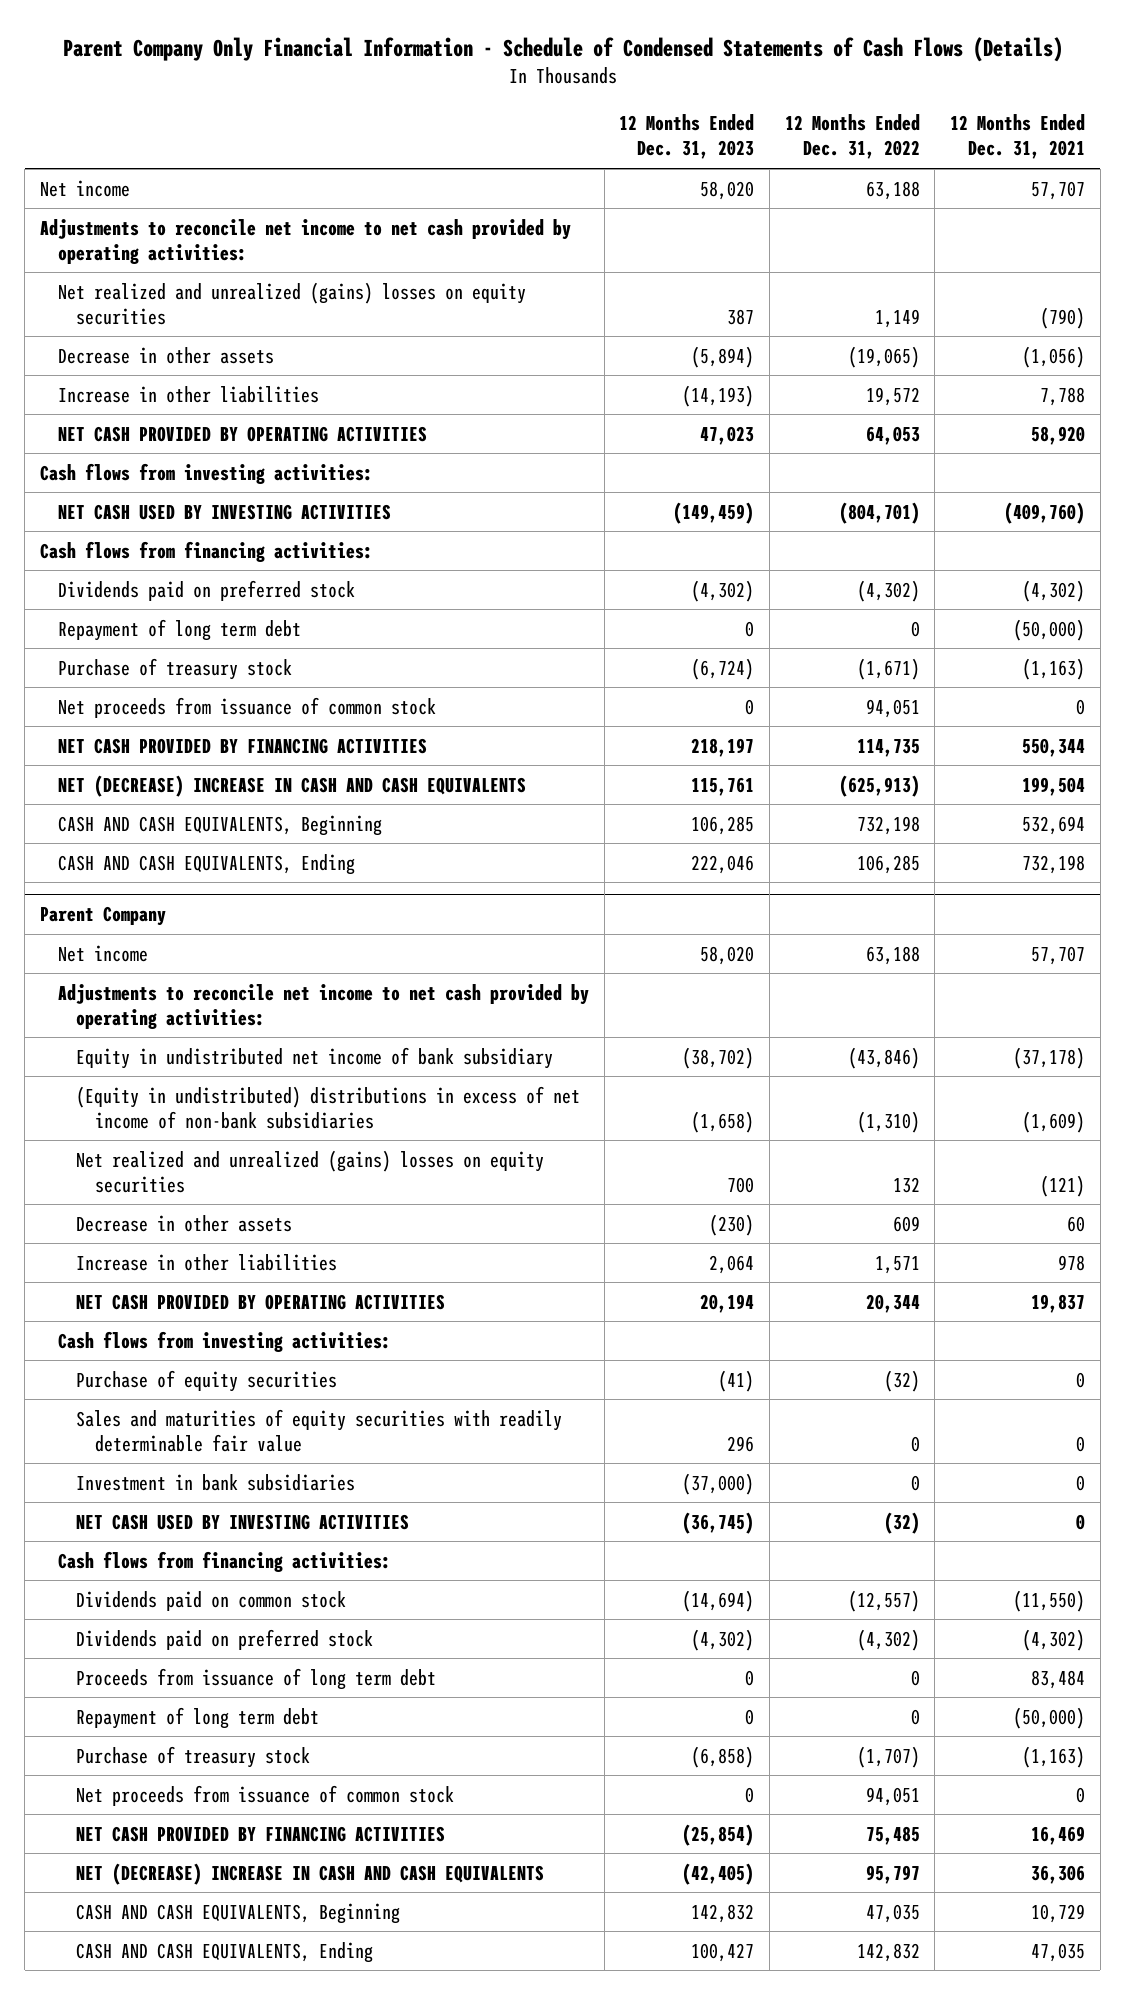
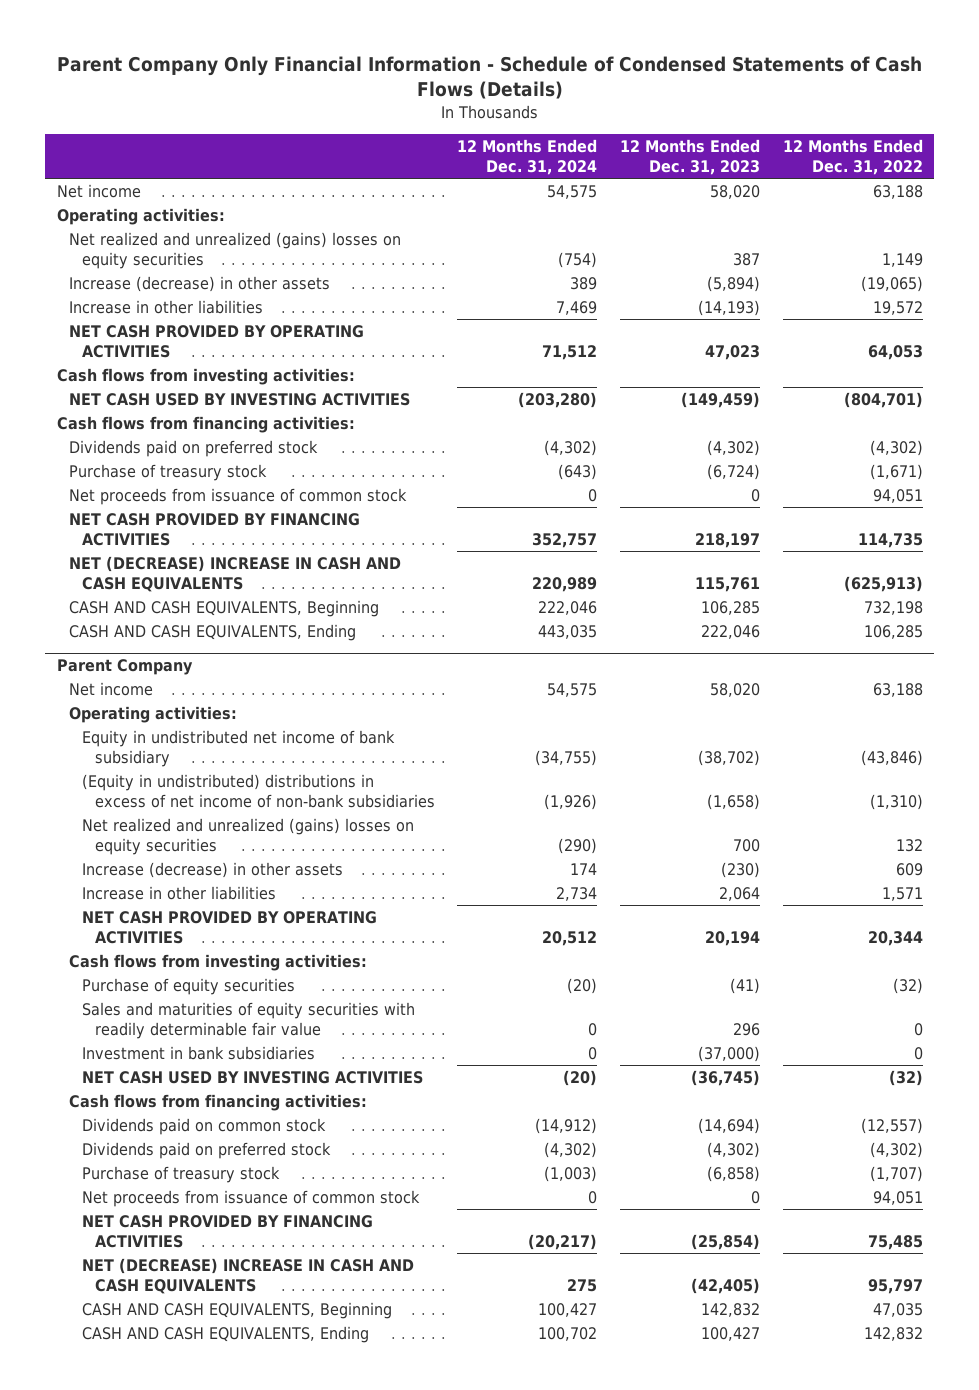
- | 12 Months Ended Dec. 31, 2023 | 12 Months Ended Dec. 31, 2022 | 12 Months Ended Dec. 31, 2021
+ | 12 Months Ended Dec. 31, 2024 | 12 Months Ended Dec. 31, 2023 | 12 Months Ended Dec. 31, 2022
- Adjustments to reconcile net income to net cash provided by operating activities:
+ Operating activities:
- Decrease in other assets | (5,894) | (19,065) | (1,056)
+ Increase (decrease) in other assets | 389 | (5,894) | (19,065)
- Repayment of long term debt | 0 | 0 | (50,000)
@ Parent Company
- Adjustments to reconcile net income to net cash provided by operating activities:
+ Operating activities:
- Decrease in other assets | (230) | 609 | 60
+ Increase (decrease) in other assets | 174 | (230) | 609
- Proceeds from issuance of long term debt | 0 | 0 | 83,484
- Repayment of long term debt | 0 | 0 | (50,000)

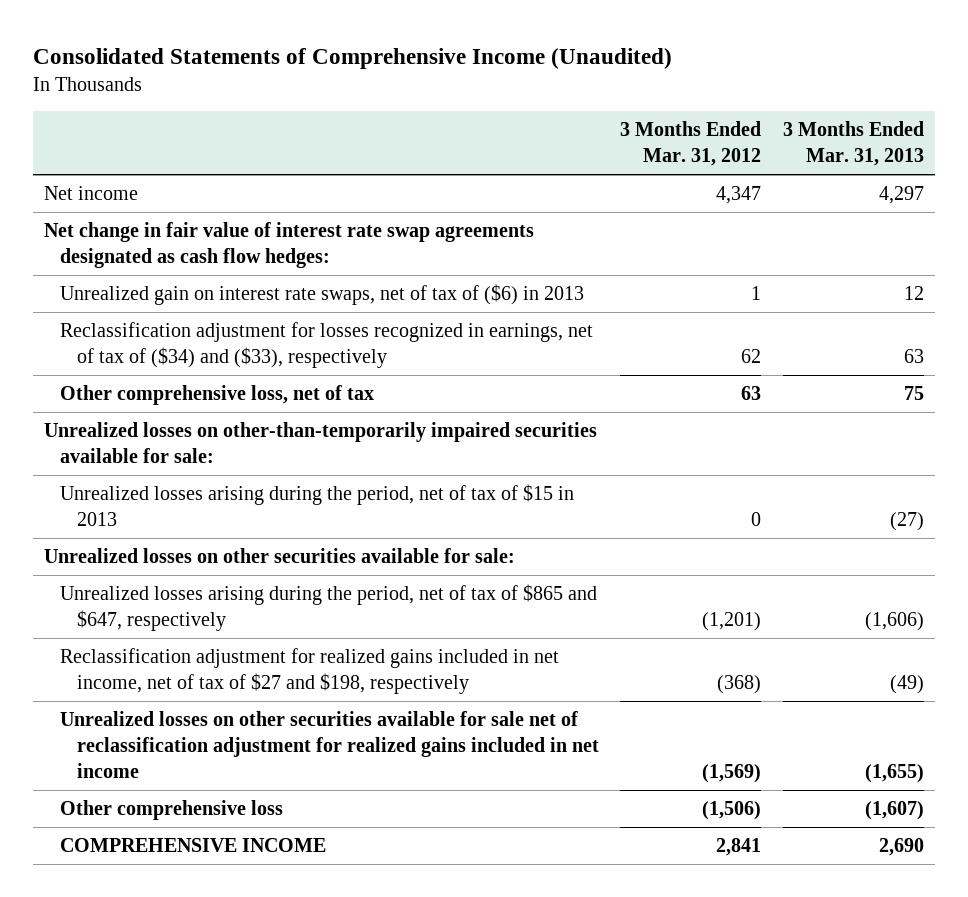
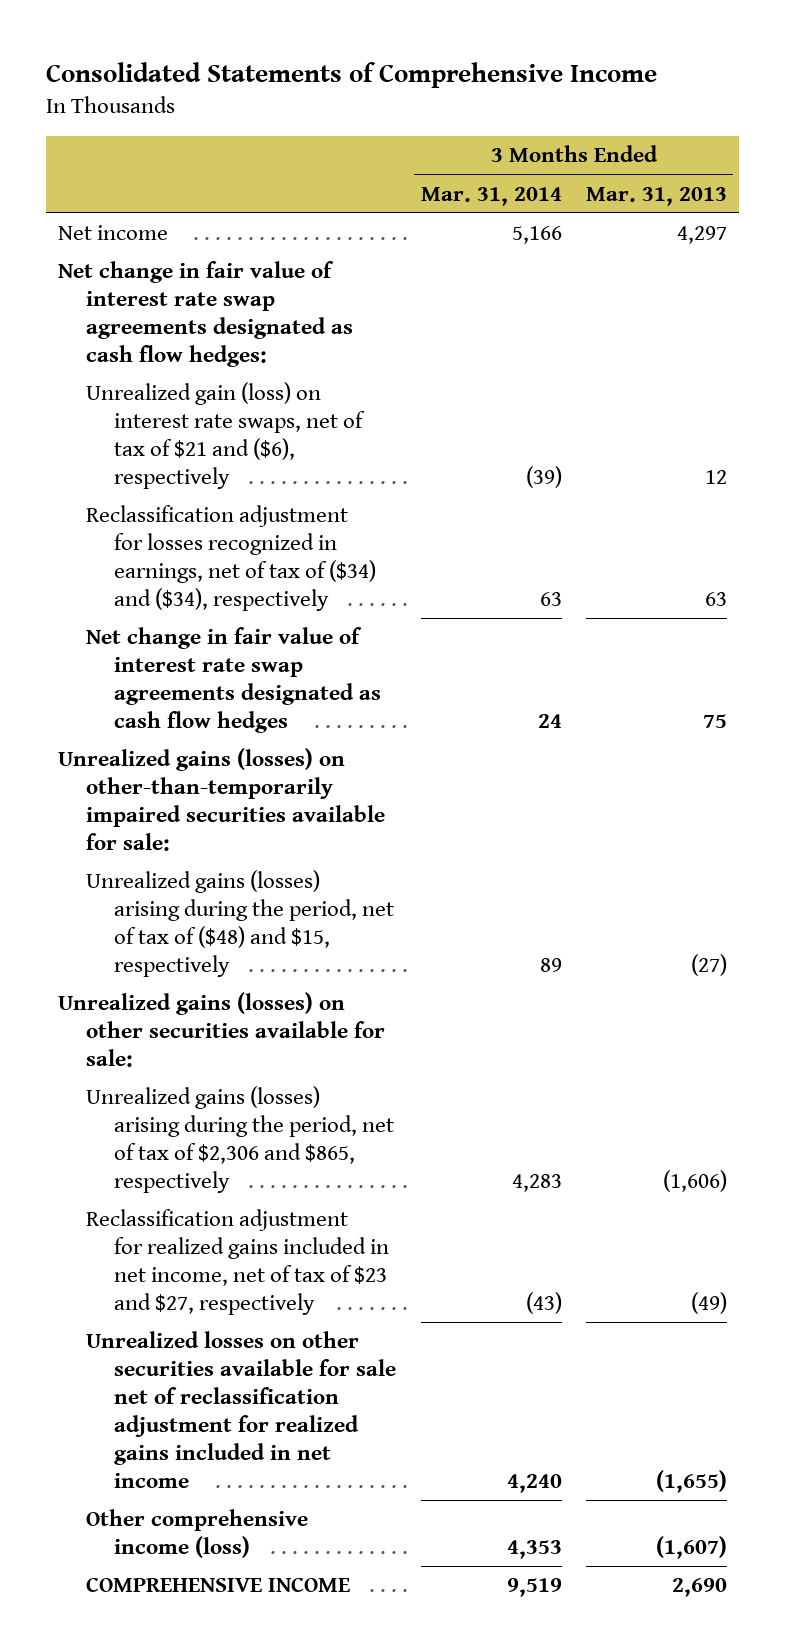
- Consolidated Statements of Comprehensive Income (Unaudited)
+ Consolidated Statements of Comprehensive Income
- | 3 Months Ended Mar. 31, 2012 | 3 Months Ended Mar. 31, 2013
+ | 3 Months Ended Mar. 31, 2014 | 3 Months Ended Mar. 31, 2013
- Unrealized gain on interest rate swaps, net of tax of ($6) in 2013 | 1 | 12
- Reclassification adjustment for losses recognized in earnings, net of tax of ($34) and ($33), respectively | 62 | 63
- Other comprehensive loss, net of tax | 63 | 75
- Unrealized losses on other-than-temporarily impaired securities available for sale:
- Unrealized losses arising during the period, net of tax of $15 in 2013 | 0 | (27)
- Unrealized losses on other securities available for sale:
- Unrealized losses arising during the period, net of tax of $865 and $647, respectively | (1,201) | (1,606)
- Reclassification adjustment for realized gains included in net income, net of tax of $27 and $198, respectively | (368) | (49)
+ Unrealized gain (loss) on interest rate swaps, net of tax of $21 and ($6), respectively | (39) | 12
+ Reclassification adjustment for losses recognized in earnings, net of tax of ($34) and ($34), respectively | 63 | 63
+ Net change in fair value of interest rate swap agreements designated as cash flow hedges | 24 | 75
+ Unrealized gains (losses) on other-than-temporarily impaired securities available for sale:
+ Unrealized gains (losses) arising during the period, net of tax of ($48) and $15, respectively | 89 | (27)
+ Unrealized gains (losses) on other securities available for sale:
+ Unrealized gains (losses) arising during the period, net of tax of $2,306 and $865, respectively | 4,283 | (1,606)
+ Reclassification adjustment for realized gains included in net income, net of tax of $23 and $27, respectively | (43) | (49)
- Other comprehensive loss | (1,506) | (1,607)
+ Other comprehensive income (loss) | 4,353 | (1,607)

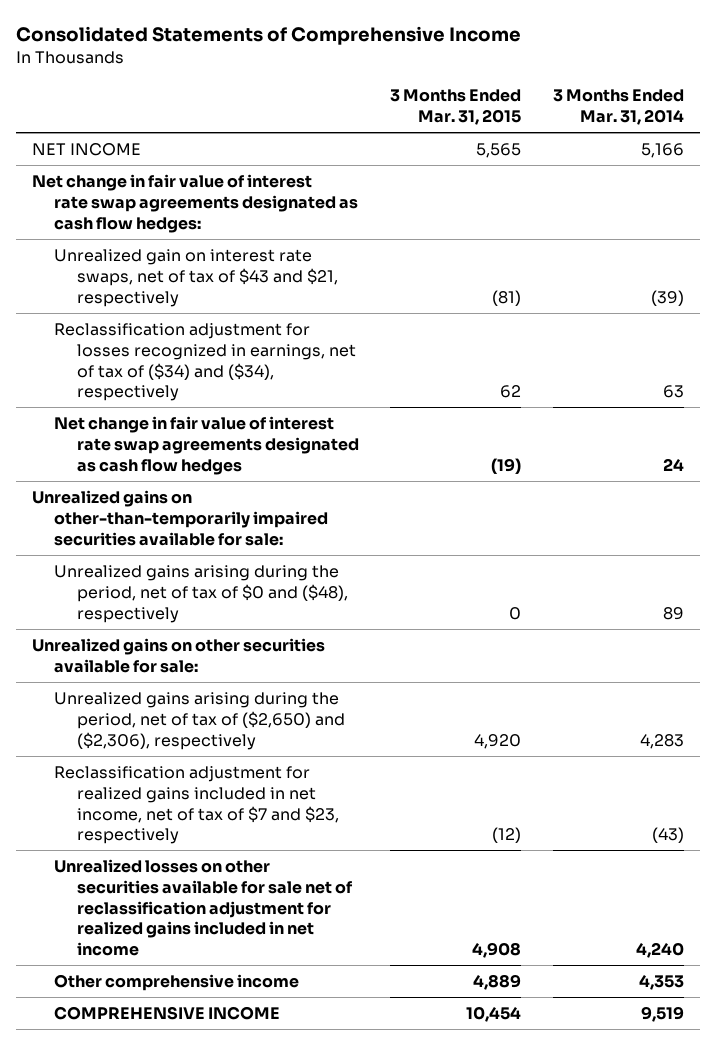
- | 3 Months Ended Mar. 31, 2014 | 3 Months Ended Mar. 31, 2013
+ | 3 Months Ended Mar. 31, 2015 | 3 Months Ended Mar. 31, 2014
- Net income | 5,166 | 4,297
+ NET INCOME | 5,565 | 5,166
- Unrealized gain (loss) on interest rate swaps, net of tax of $21 and ($6), respectively | (39) | 12
+ Unrealized gain on interest rate swaps, net of tax of $43 and $21, respectively | (81) | (39)
- Unrealized gains (losses) on other-than-temporarily impaired securities available for sale:
- Unrealized gains (losses) arising during the period, net of tax of ($48) and $15, respectively | 89 | (27)
- Unrealized gains (losses) on other securities available for sale:
- Unrealized gains (losses) arising during the period, net of tax of $2,306 and $865, respectively | 4,283 | (1,606)
- Reclassification adjustment for realized gains included in net income, net of tax of $23 and $27, respectively | (43) | (49)
+ Unrealized gains on other-than-temporarily impaired securities available for sale:
+ Unrealized gains arising during the period, net of tax of $0 and ($48), respectively | 0 | 89
+ Unrealized gains on other securities available for sale:
+ Unrealized gains arising during the period, net of tax of ($2,650) and ($2,306), respectively | 4,920 | 4,283
+ Reclassification adjustment for realized gains included in net income, net of tax of $7 and $23, respectively | (12) | (43)
- Other comprehensive income (loss) | 4,353 | (1,607)
+ Other comprehensive income | 4,889 | 4,353

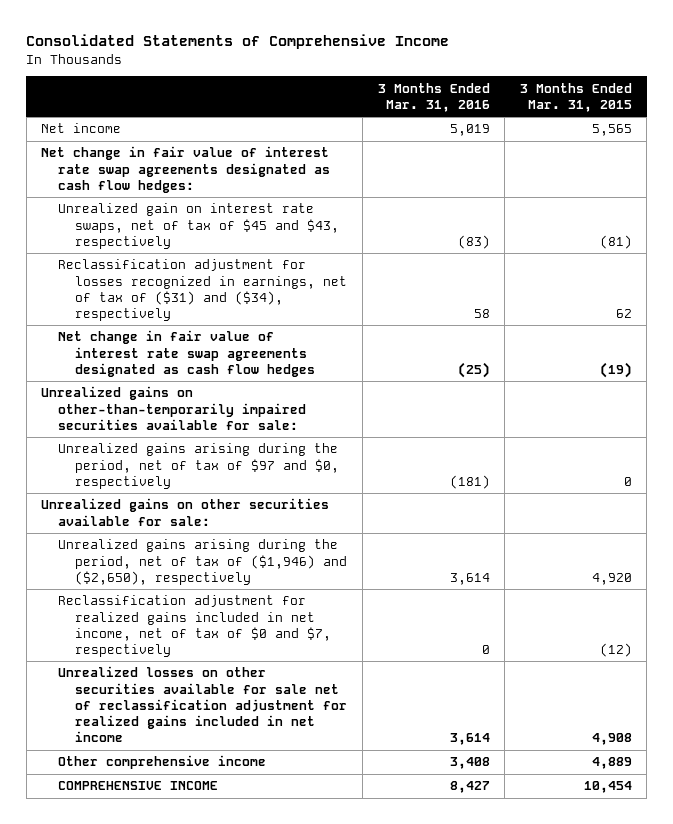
- | 3 Months Ended Mar. 31, 2015 | 3 Months Ended Mar. 31, 2014
+ | 3 Months Ended Mar. 31, 2016 | 3 Months Ended Mar. 31, 2015
- NET INCOME | 5,565 | 5,166
+ Net income | 5,019 | 5,565
- Unrealized gain on interest rate swaps, net of tax of $43 and $21, respectively | (81) | (39)
- Reclassification adjustment for losses recognized in earnings, net of tax of ($34) and ($34), respectively | 62 | 63
+ Unrealized gain on interest rate swaps, net of tax of $45 and $43, respectively | (83) | (81)
+ Reclassification adjustment for losses recognized in earnings, net of tax of ($31) and ($34), respectively | 58 | 62
- Unrealized gains arising during the period, net of tax of $0 and ($48), respectively | 0 | 89
+ Unrealized gains arising during the period, net of tax of $97 and $0, respectively | (181) | 0
- Unrealized gains arising during the period, net of tax of ($2,650) and ($2,306), respectively | 4,920 | 4,283
- Reclassification adjustment for realized gains included in net income, net of tax of $7 and $23, respectively | (12) | (43)
+ Unrealized gains arising during the period, net of tax of ($1,946) and ($2,650), respectively | 3,614 | 4,920
+ Reclassification adjustment for realized gains included in net income, net of tax of $0 and $7, respectively | 0 | (12)

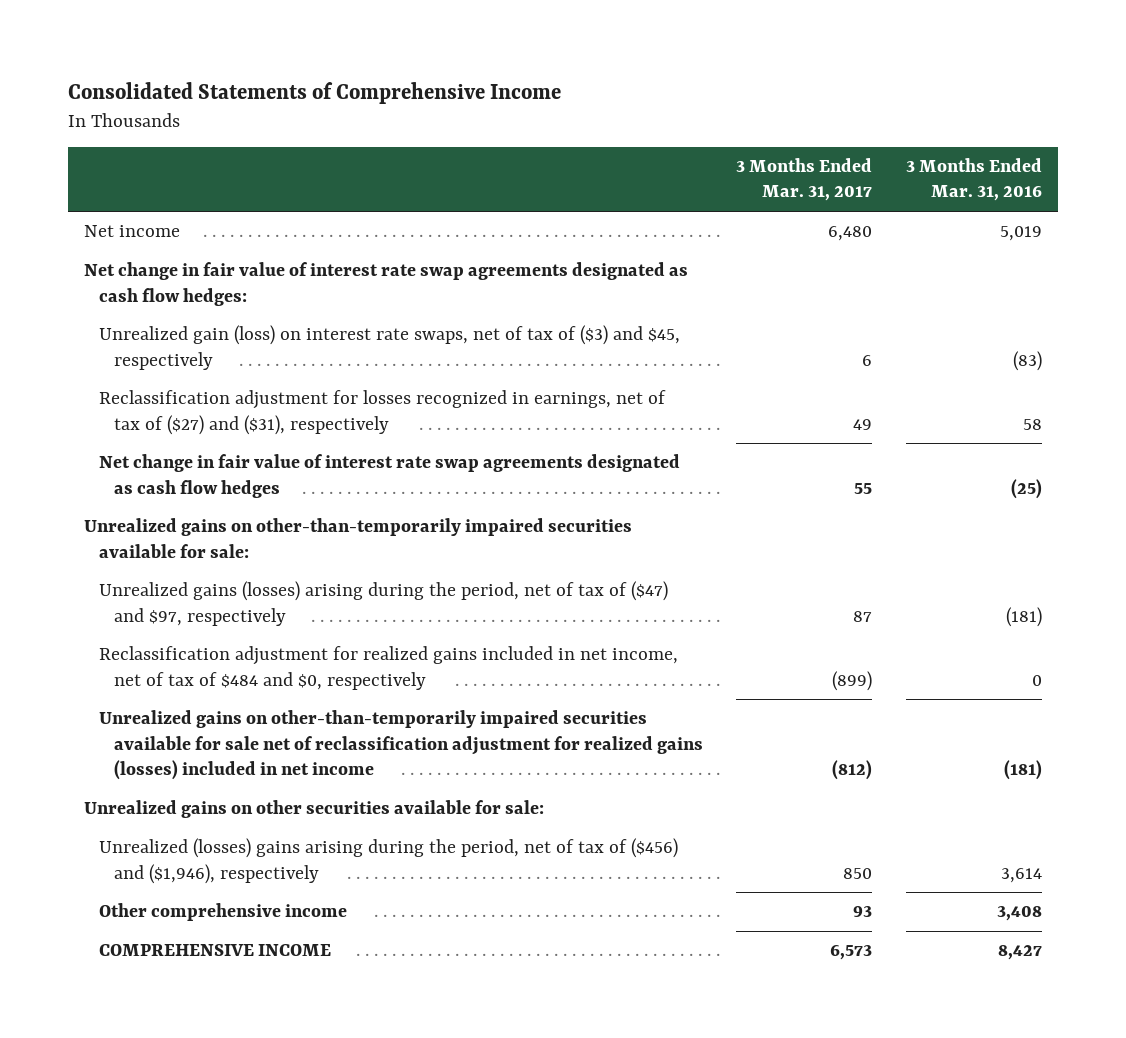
- | 3 Months Ended Mar. 31, 2016 | 3 Months Ended Mar. 31, 2015
+ | 3 Months Ended Mar. 31, 2017 | 3 Months Ended Mar. 31, 2016
- Unrealized gain on interest rate swaps, net of tax of $45 and $43, respectively | (83) | (81)
- Reclassification adjustment for losses recognized in earnings, net of tax of ($31) and ($34), respectively | 58 | 62
+ Unrealized gain (loss) on interest rate swaps, net of tax of ($3) and $45, respectively | 6 | (83)
+ Reclassification adjustment for losses recognized in earnings, net of tax of ($27) and ($31), respectively | 49 | 58
- Unrealized gains arising during the period, net of tax of $97 and $0, respectively | (181) | 0
+ Unrealized gains (losses) arising during the period, net of tax of ($47) and $97, respectively | 87 | (181)
+ Reclassification adjustment for realized gains included in net income, net of tax of $484 and $0, respectively | (899) | 0
+ Unrealized gains on other-than-temporarily impaired securities available for sale net of reclassification adjustment for realized gains (losses) included in net income | (812) | (181)
- Unrealized gains arising during the period, net of tax of ($1,946) and ($2,650), respectively | 3,614 | 4,920
- Reclassification adjustment for realized gains included in net income, net of tax of $0 and $7, respectively | 0 | (12)
- Unrealized losses on other securities available for sale net of reclassification adjustment for realized gains included in net income | 3,614 | 4,908
+ Unrealized (losses) gains arising during the period, net of tax of ($456) and ($1,946), respectively | 850 | 3,614

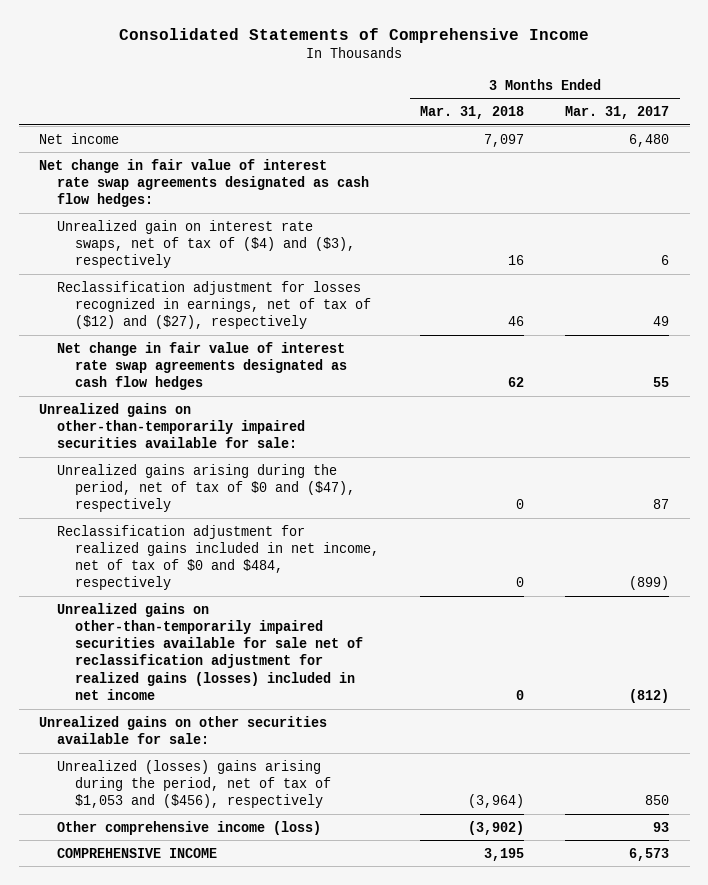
- | 3 Months Ended Mar. 31, 2017 | 3 Months Ended Mar. 31, 2016
+ | 3 Months Ended Mar. 31, 2018 | 3 Months Ended Mar. 31, 2017
- Unrealized gain (loss) on interest rate swaps, net of tax of ($3) and $45, respectively | 6 | (83)
- Reclassification adjustment for losses recognized in earnings, net of tax of ($27) and ($31), respectively | 49 | 58
+ Unrealized gain on interest rate swaps, net of tax of ($4) and ($3), respectively | 16 | 6
+ Reclassification adjustment for losses recognized in earnings, net of tax of ($12) and ($27), respectively | 46 | 49
- Unrealized gains (losses) arising during the period, net of tax of ($47) and $97, respectively | 87 | (181)
- Reclassification adjustment for realized gains included in net income, net of tax of $484 and $0, respectively | (899) | 0
+ Unrealized gains arising during the period, net of tax of $0 and ($47), respectively | 0 | 87
+ Reclassification adjustment for realized gains included in net income, net of tax of $0 and $484, respectively | 0 | (899)
- Unrealized (losses) gains arising during the period, net of tax of ($456) and ($1,946), respectively | 850 | 3,614
- Other comprehensive income | 93 | 3,408
+ Unrealized (losses) gains arising during the period, net of tax of $1,053 and ($456), respectively | (3,964) | 850
+ Other comprehensive income (loss) | (3,902) | 93

